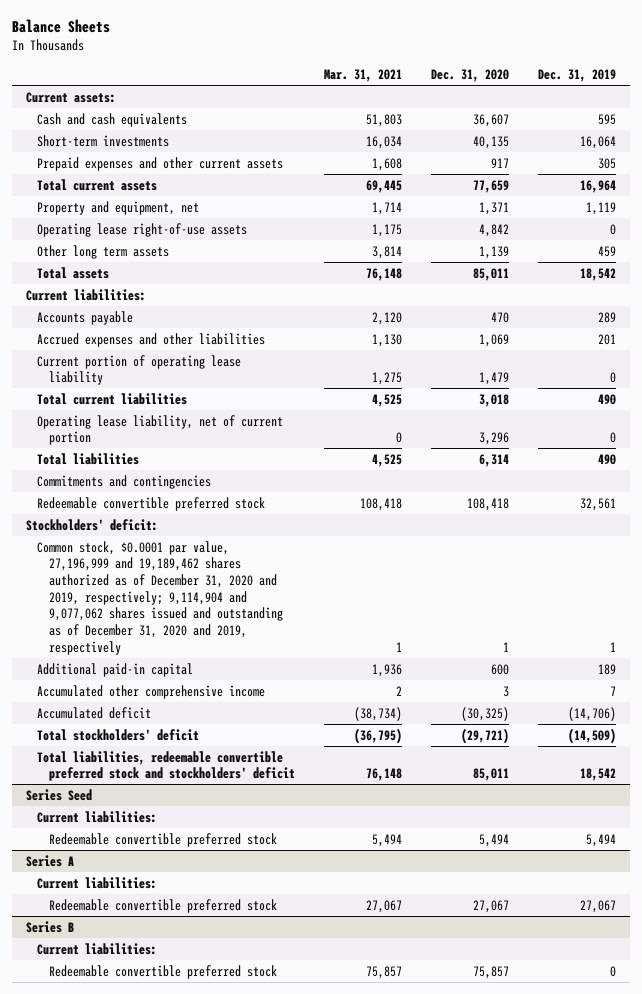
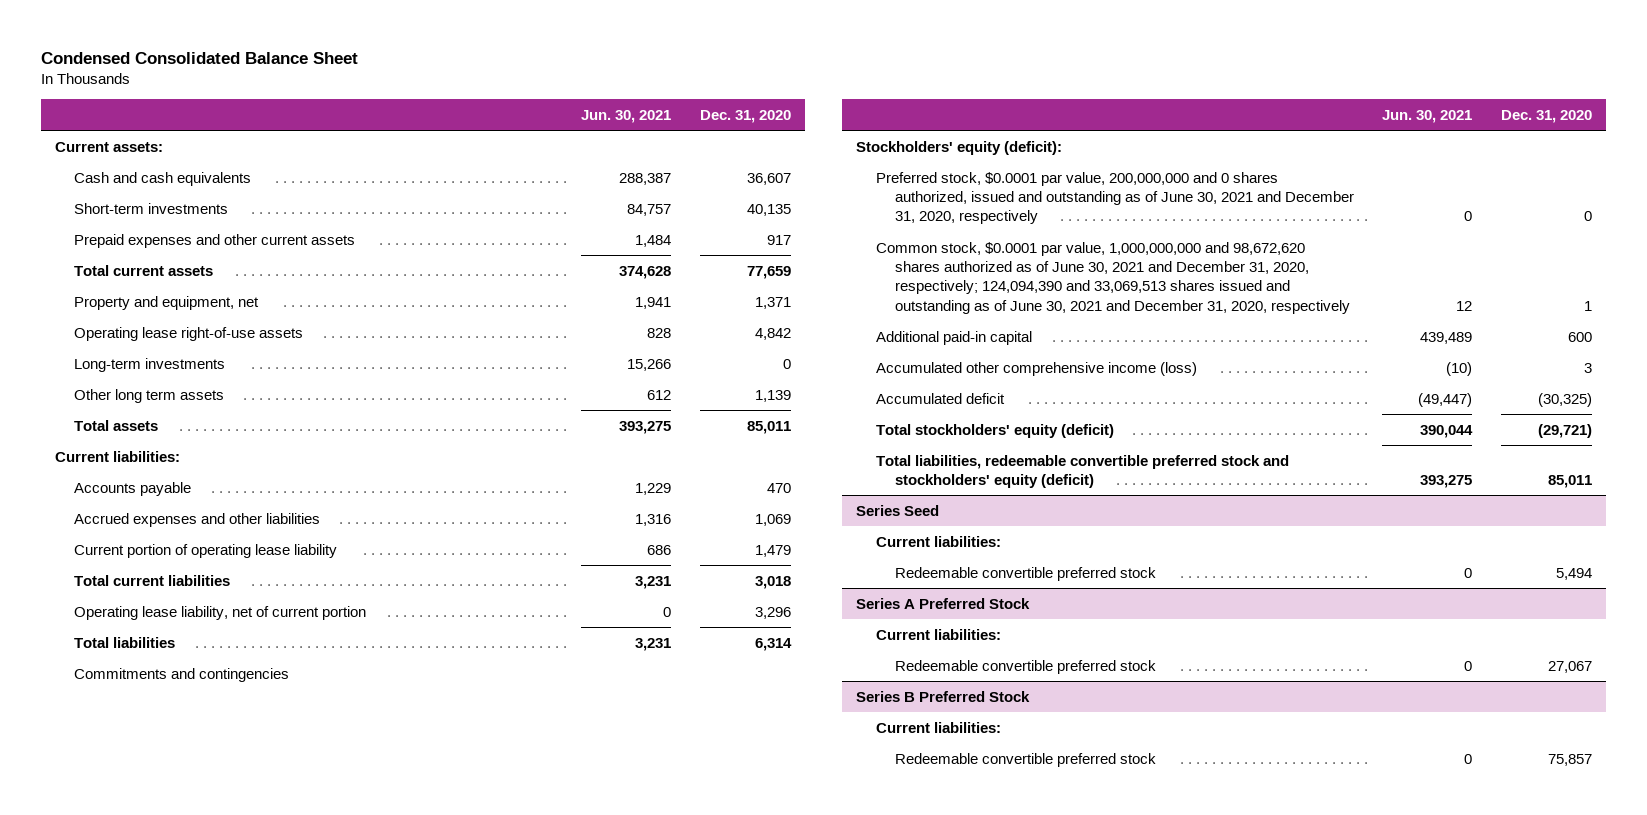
- Balance Sheets
+ Condensed Consolidated Balance Sheet
- | Mar. 31, 2021 | Dec. 31, 2020 | Dec. 31, 2019
+ | Jun. 30, 2021 | Dec. 31, 2020
+ Long-term investments | 15,266 | 0
- Redeemable convertible preferred stock | 108,418 | 108,418 | 32,561
- Stockholders' deficit:
- Common stock, $0.0001 par value, 27,196,999 and 19,189,462 shares authorized as of December 31, 2020 and 2019, respectively; 9,114,904 and 9,077,062 shares issued and outstanding as of December 31, 2020 and 2019, respectively | 1 | 1 | 1
+ Stockholders' equity (deficit):
+ Preferred stock, $0.0001 par value, 200,000,000 and 0 shares authorized, issued and outstanding as of June 30, 2021 and December 31, 2020, respectively | 0 | 0
+ Common stock, $0.0001 par value, 1,000,000,000 and 98,672,620 shares authorized as of June 30, 2021 and December 31, 2020, respectively; 124,094,390 and 33,069,513 shares issued and outstanding as of June 30, 2021 and December 31, 2020, respectively | 12 | 1
- Accumulated other comprehensive income | 2 | 3 | 7
+ Accumulated other comprehensive income (loss) | (10) | 3
- Total stockholders' deficit | (36,795) | (29,721) | (14,509)
- Total liabilities, redeemable convertible preferred stock and stockholders' deficit | 76,148 | 85,011 | 18,542
+ Total stockholders' equity (deficit) | 390,044 | (29,721)
+ Total liabilities, redeemable convertible preferred stock and stockholders' equity (deficit) | 393,275 | 85,011
- Series A
+ Series A Preferred Stock
- Series B
+ Series B Preferred Stock

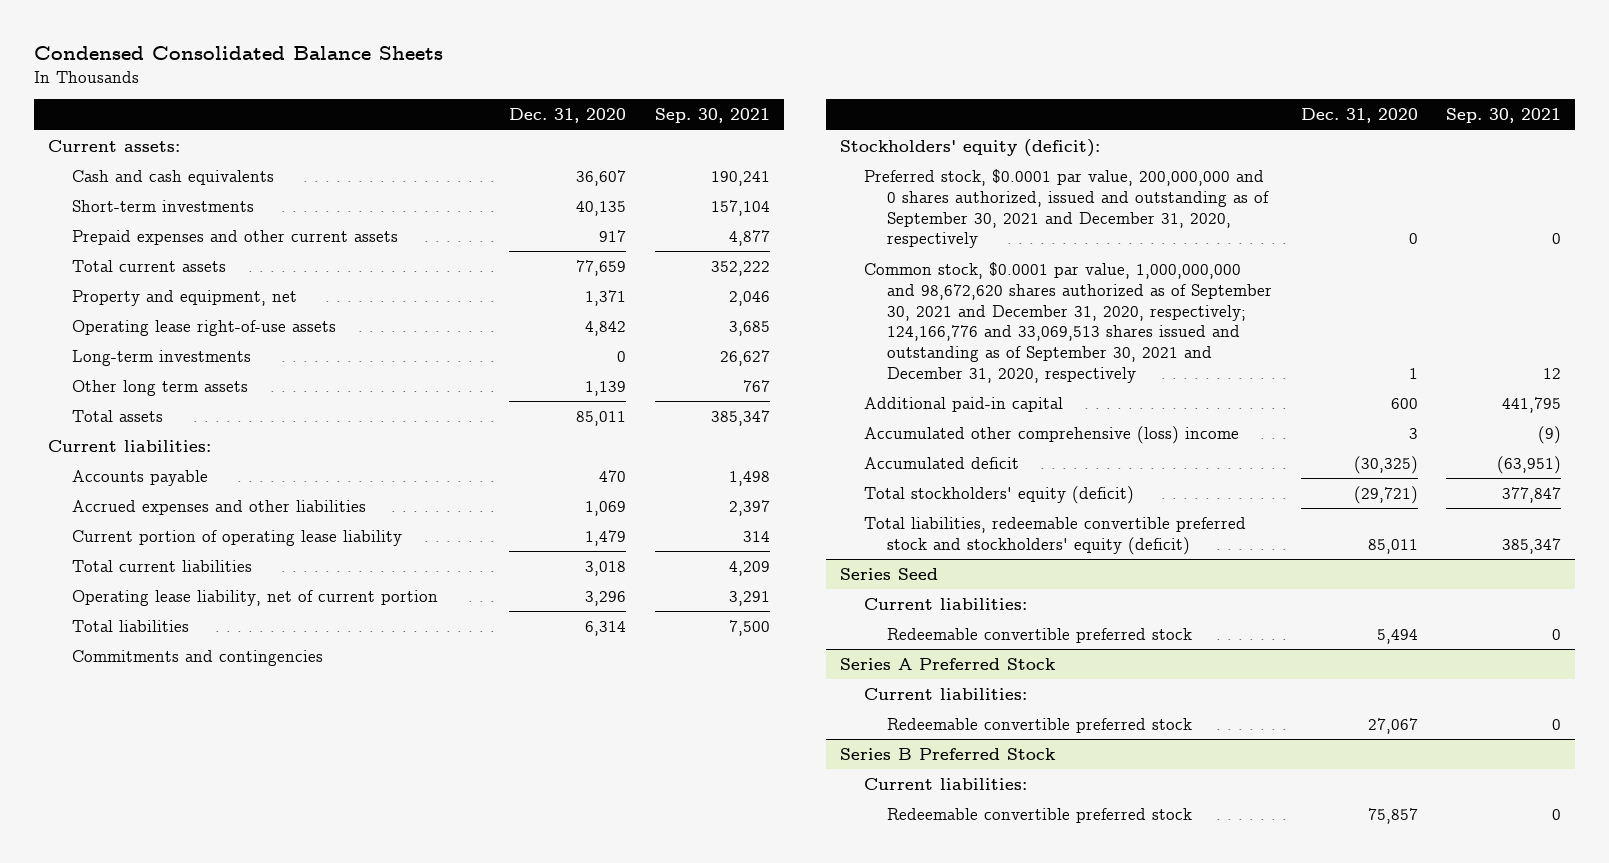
- Condensed Consolidated Balance Sheet
+ Condensed Consolidated Balance Sheets
- | Jun. 30, 2021 | Dec. 31, 2020
+ | Dec. 31, 2020 | Sep. 30, 2021
- Preferred stock, $0.0001 par value, 200,000,000 and 0 shares authorized, issued and outstanding as of June 30, 2021 and December 31, 2020, respectively | 0 | 0
- Common stock, $0.0001 par value, 1,000,000,000 and 98,672,620 shares authorized as of June 30, 2021 and December 31, 2020, respectively; 124,094,390 and 33,069,513 shares issued and outstanding as of June 30, 2021 and December 31, 2020, respectively | 12 | 1
+ Preferred stock, $0.0001 par value, 200,000,000 and 0 shares authorized, issued and outstanding as of September 30, 2021 and December 31, 2020, respectively | 0 | 0
+ Common stock, $0.0001 par value, 1,000,000,000 and 98,672,620 shares authorized as of September 30, 2021 and December 31, 2020, respectively; 124,166,776 and 33,069,513 shares issued and outstanding as of September 30, 2021 and December 31, 2020, respectively | 1 | 12
- Accumulated other comprehensive income (loss) | (10) | 3
+ Accumulated other comprehensive (loss) income | 3 | (9)

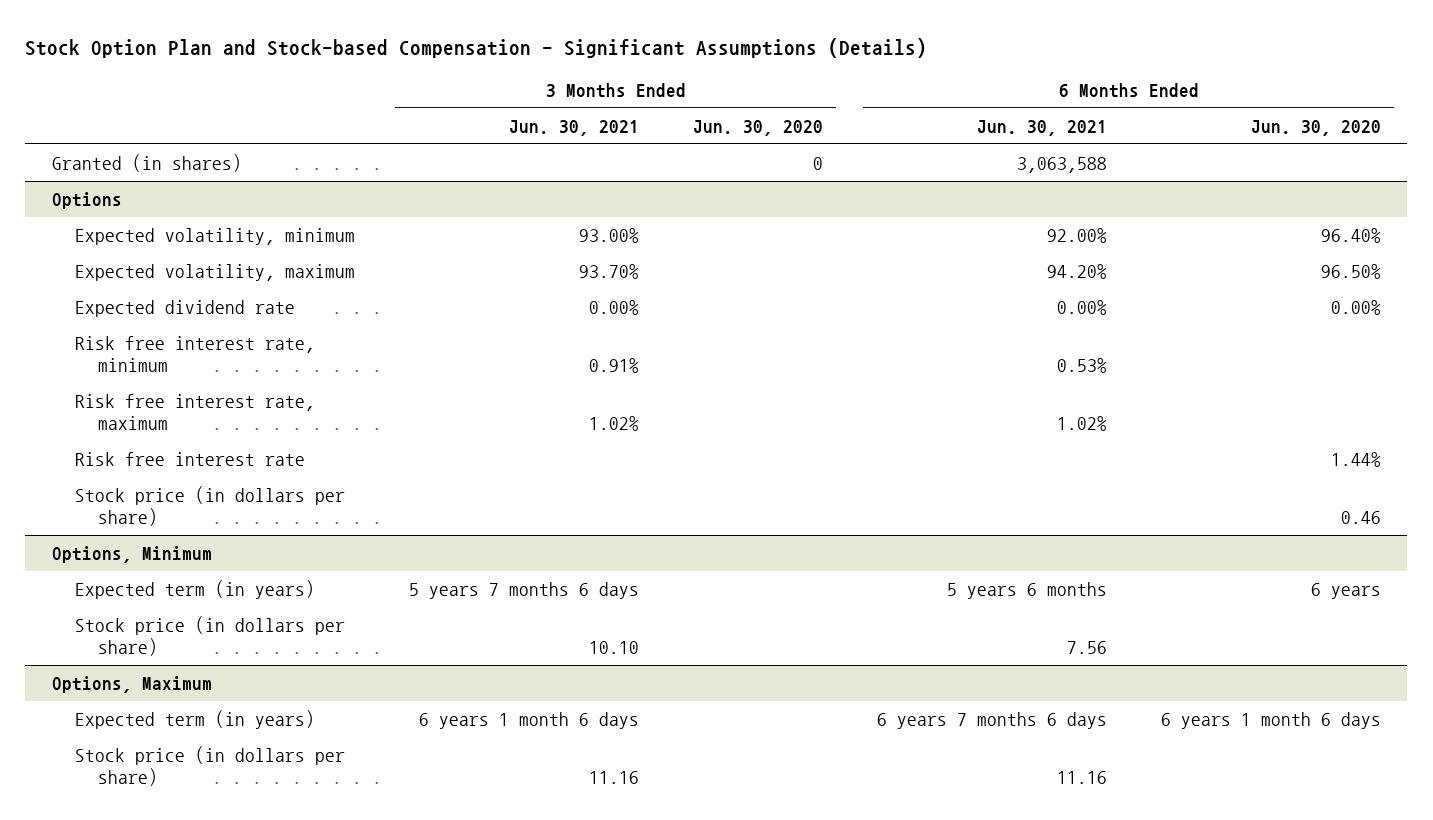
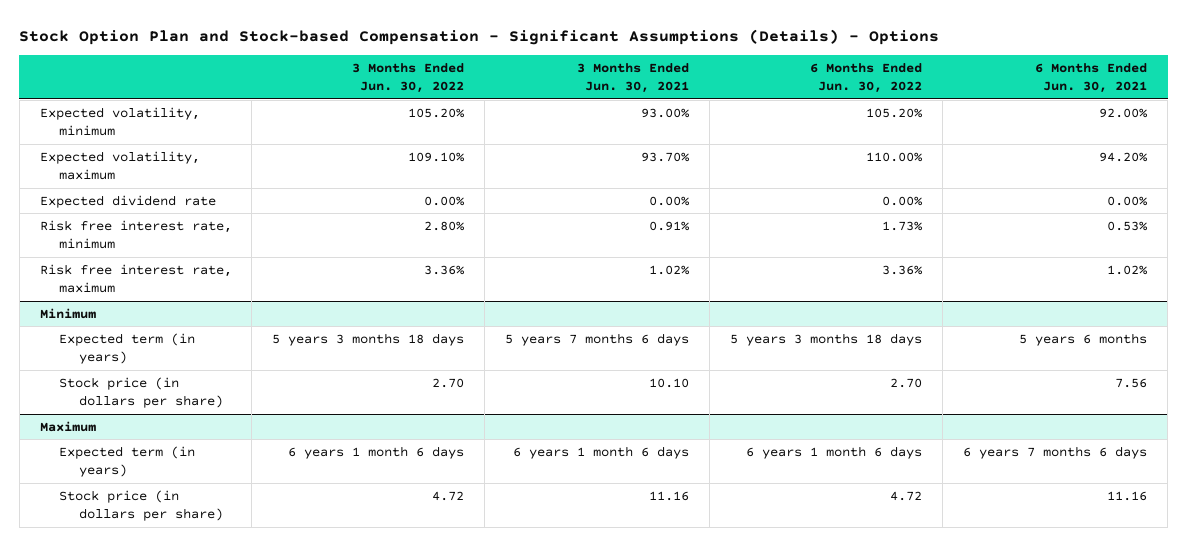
- Stock Option Plan and Stock-based Compensation - Significant Assumptions (Details)
+ Stock Option Plan and Stock-based Compensation - Significant Assumptions (Details) - Options
- | 3 Months Ended Jun. 30, 2021 | 3 Months Ended Jun. 30, 2020 | 6 Months Ended Jun. 30, 2021 | 6 Months Ended Jun. 30, 2020
+ | 3 Months Ended Jun. 30, 2022 | 3 Months Ended Jun. 30, 2021 | 6 Months Ended Jun. 30, 2022 | 6 Months Ended Jun. 30, 2021
- Granted (in shares) | | 0 | 3,063,588 |
- Options
- Risk free interest rate | | | | 1.44%
- Stock price (in dollars per share) | | | | 0.46
- Options, Minimum
+ Minimum
- Options, Maximum
+ Maximum

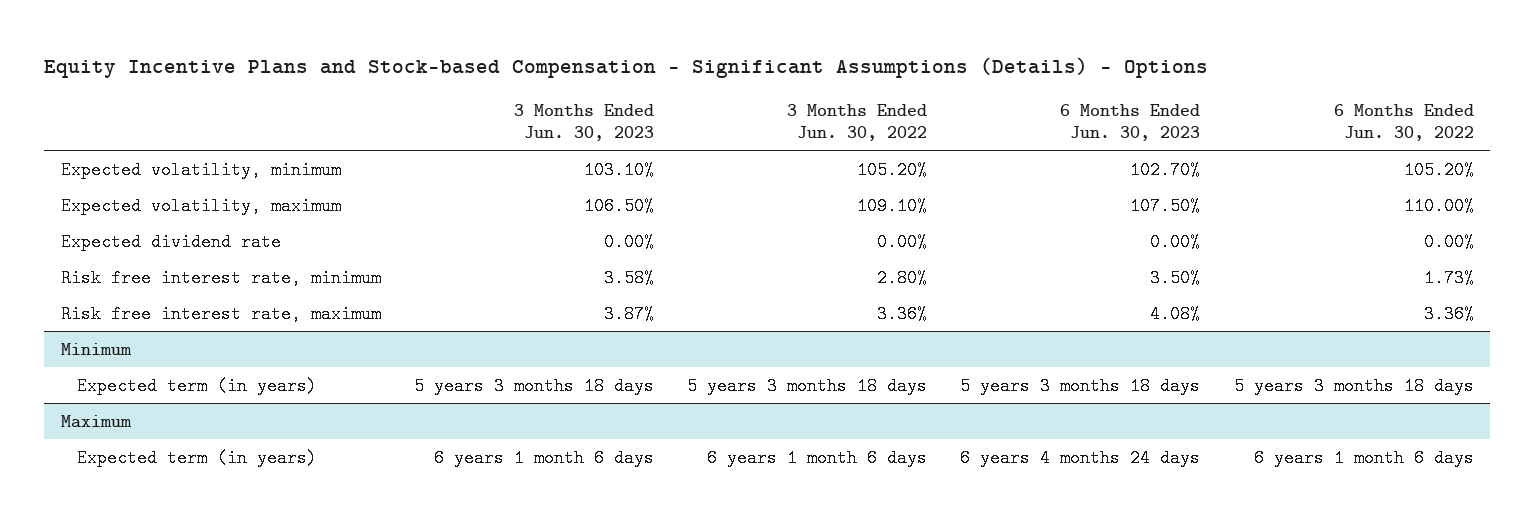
- Stock Option Plan and Stock-based Compensation - Significant Assumptions (Details) - Options
+ Equity Incentive Plans and Stock-based Compensation - Significant Assumptions (Details) - Options
- | 3 Months Ended Jun. 30, 2022 | 3 Months Ended Jun. 30, 2021 | 6 Months Ended Jun. 30, 2022 | 6 Months Ended Jun. 30, 2021
+ | 3 Months Ended Jun. 30, 2023 | 3 Months Ended Jun. 30, 2022 | 6 Months Ended Jun. 30, 2023 | 6 Months Ended Jun. 30, 2022
@ Minimum
- Stock price (in dollars per share) | 2.70 | 10.10 | 2.70 | 7.56
@ Maximum
- Stock price (in dollars per share) | 4.72 | 11.16 | 4.72 | 11.16

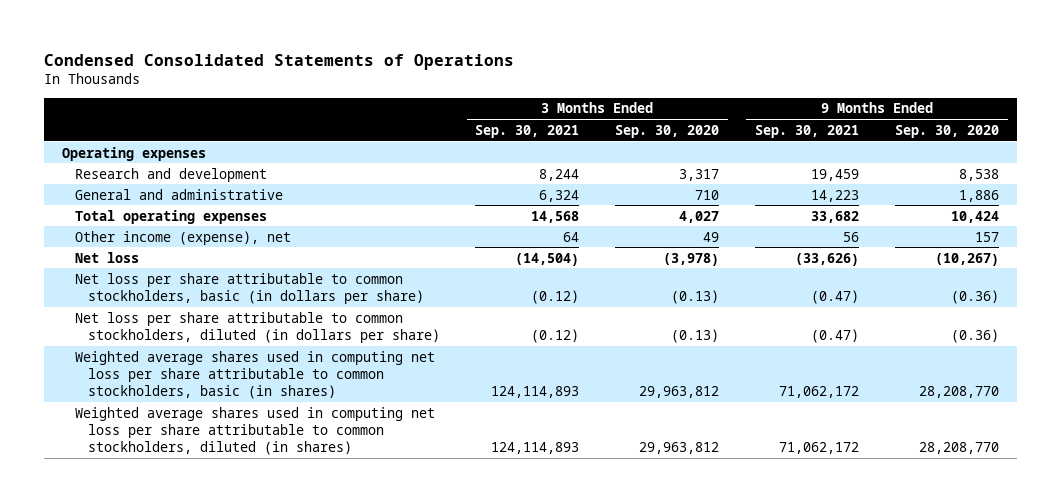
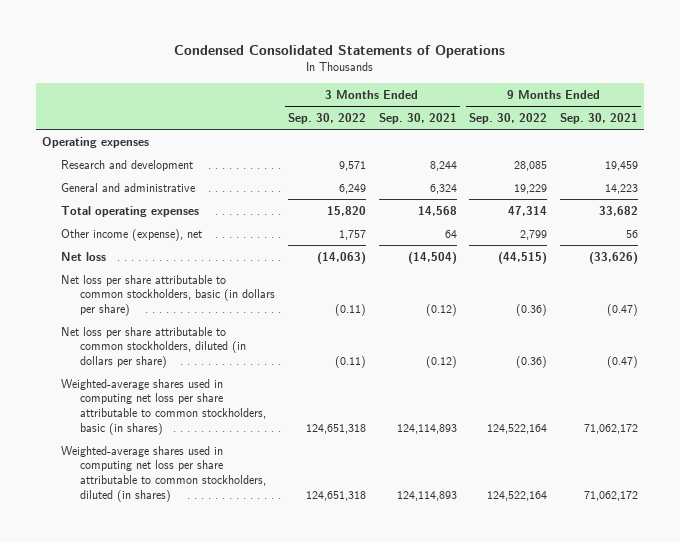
- | 3 Months Ended Sep. 30, 2021 | 3 Months Ended Sep. 30, 2020 | 9 Months Ended Sep. 30, 2021 | 9 Months Ended Sep. 30, 2020
+ | 3 Months Ended Sep. 30, 2022 | 3 Months Ended Sep. 30, 2021 | 9 Months Ended Sep. 30, 2022 | 9 Months Ended Sep. 30, 2021
- Weighted average shares used in computing net loss per share attributable to common stockholders, basic (in shares) | 124,114,893 | 29,963,812 | 71,062,172 | 28,208,770
- Weighted average shares used in computing net loss per share attributable to common stockholders, diluted (in shares) | 124,114,893 | 29,963,812 | 71,062,172 | 28,208,770
+ Weighted-average shares used in computing net loss per share attributable to common stockholders, basic (in shares) | 124,651,318 | 124,114,893 | 124,522,164 | 71,062,172
+ Weighted-average shares used in computing net loss per share attributable to common stockholders, diluted (in shares) | 124,651,318 | 124,114,893 | 124,522,164 | 71,062,172

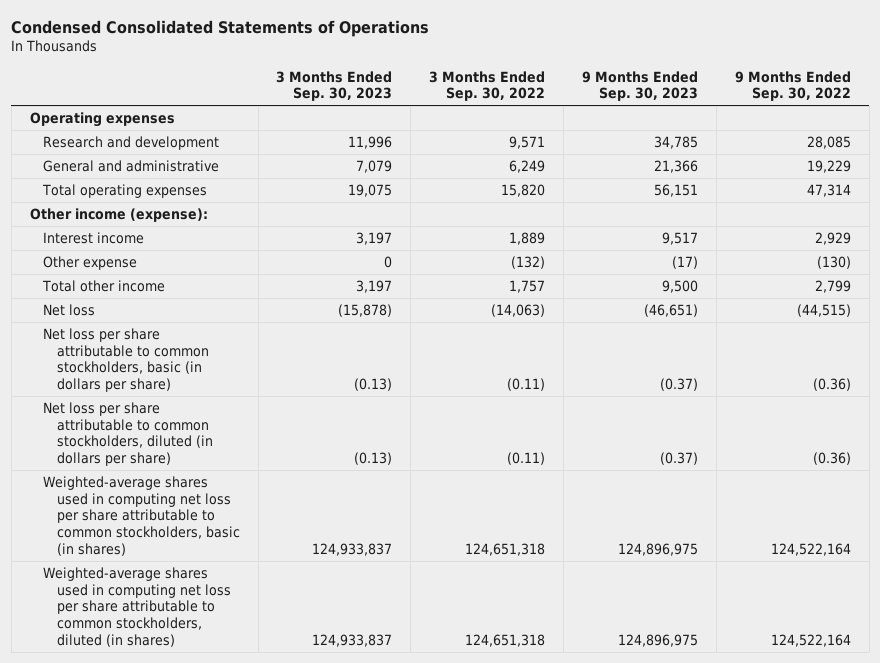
- | 3 Months Ended Sep. 30, 2022 | 3 Months Ended Sep. 30, 2021 | 9 Months Ended Sep. 30, 2022 | 9 Months Ended Sep. 30, 2021
+ | 3 Months Ended Sep. 30, 2023 | 3 Months Ended Sep. 30, 2022 | 9 Months Ended Sep. 30, 2023 | 9 Months Ended Sep. 30, 2022
- Other income (expense), net | 1,757 | 64 | 2,799 | 56
+ Other income (expense):
+ Interest income | 3,197 | 1,889 | 9,517 | 2,929
+ Other expense | 0 | (132) | (17) | (130)
+ Total other income | 3,197 | 1,757 | 9,500 | 2,799

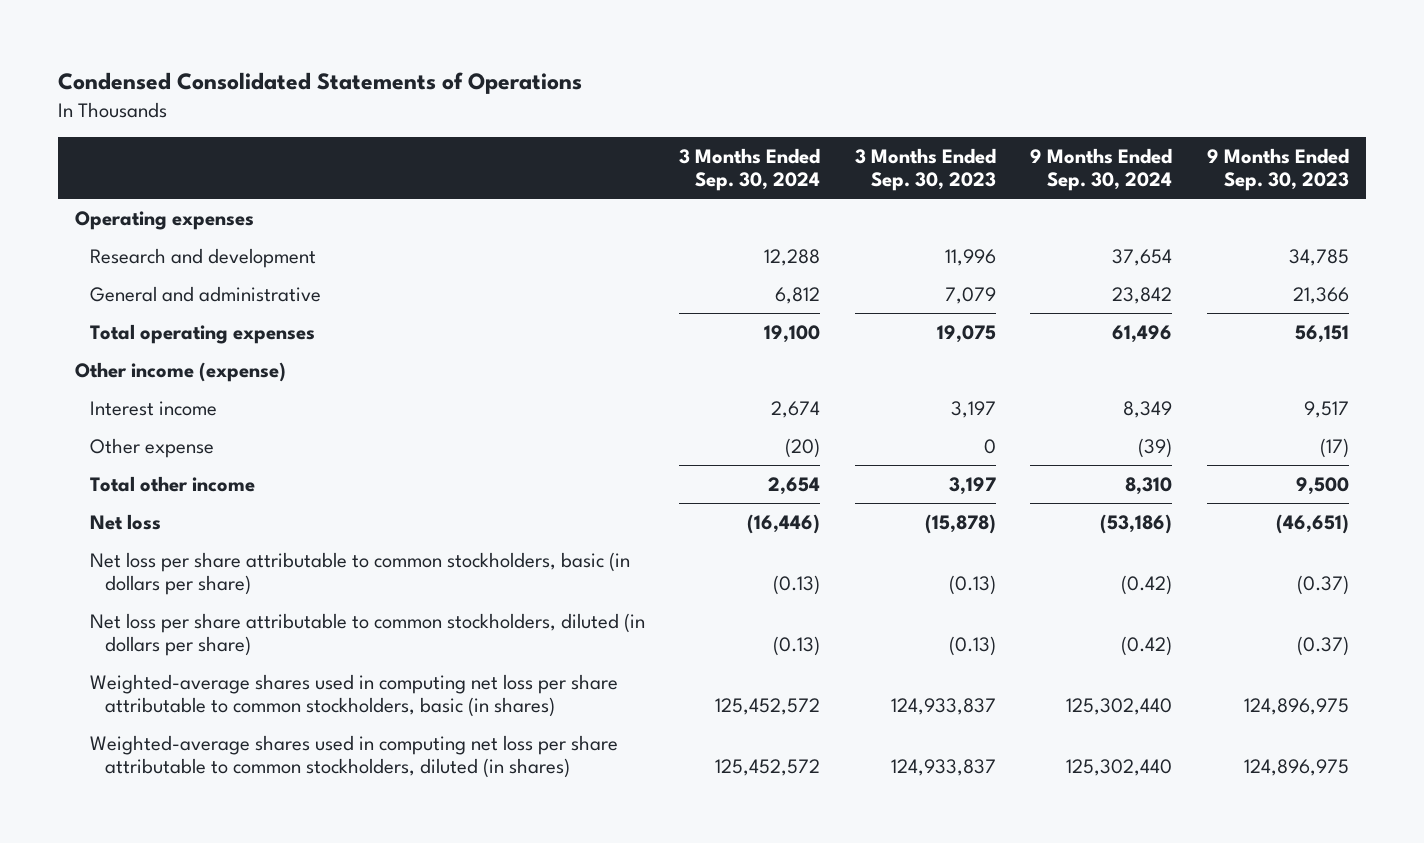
- | 3 Months Ended Sep. 30, 2023 | 3 Months Ended Sep. 30, 2022 | 9 Months Ended Sep. 30, 2023 | 9 Months Ended Sep. 30, 2022
+ | 3 Months Ended Sep. 30, 2024 | 3 Months Ended Sep. 30, 2023 | 9 Months Ended Sep. 30, 2024 | 9 Months Ended Sep. 30, 2023
- Other income (expense):
+ Other income (expense)

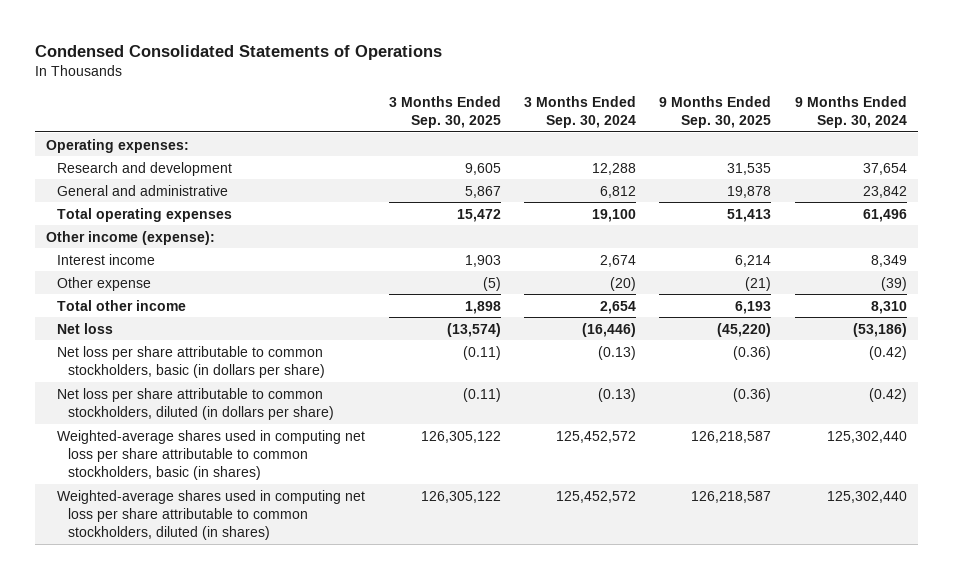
- | 3 Months Ended Sep. 30, 2024 | 3 Months Ended Sep. 30, 2023 | 9 Months Ended Sep. 30, 2024 | 9 Months Ended Sep. 30, 2023
+ | 3 Months Ended Sep. 30, 2025 | 3 Months Ended Sep. 30, 2024 | 9 Months Ended Sep. 30, 2025 | 9 Months Ended Sep. 30, 2024
- Operating expenses
+ Operating expenses:
- Other income (expense)
+ Other income (expense):

